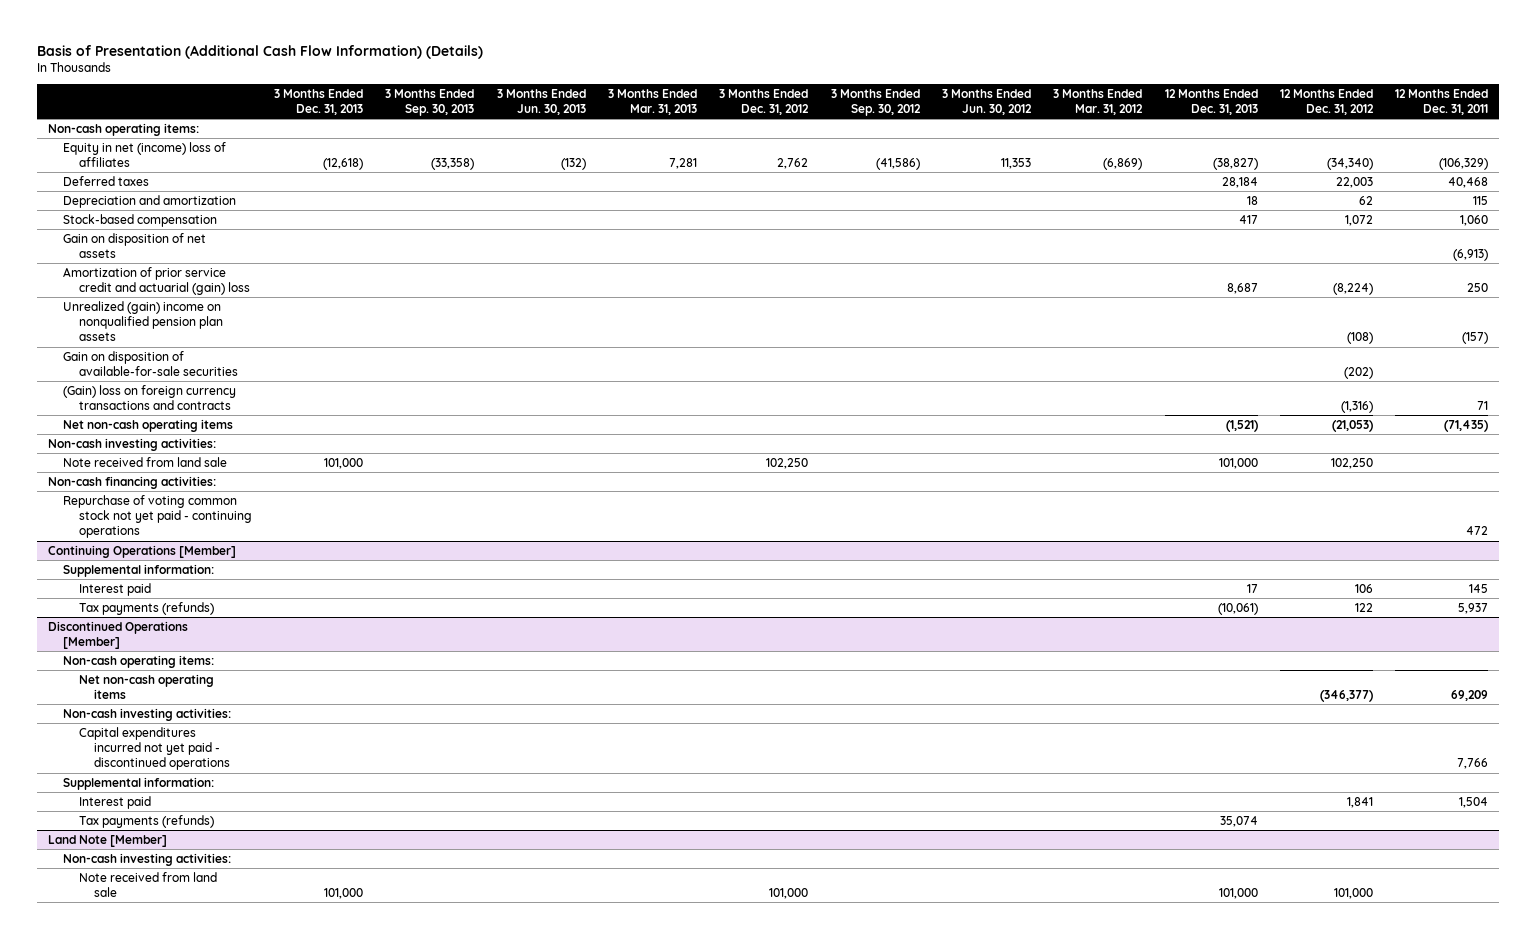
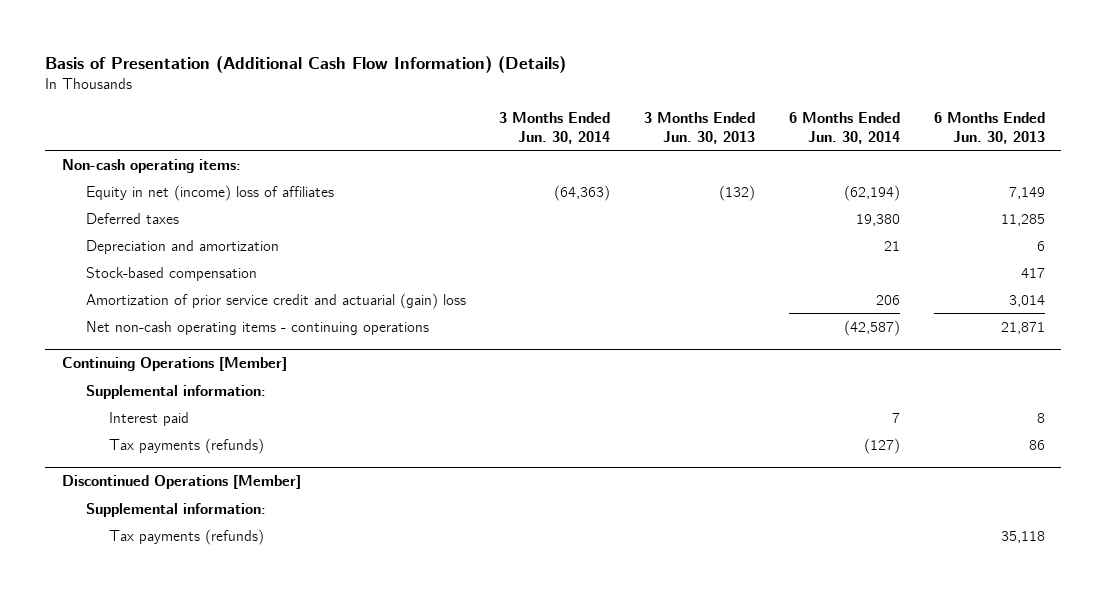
- | 3 Months Ended Dec. 31, 2013 | 3 Months Ended Sep. 30, 2013 | 3 Months Ended Jun. 30, 2013 | 3 Months Ended Mar. 31, 2013 | 3 Months Ended Dec. 31, 2012 | 3 Months Ended Sep. 30, 2012 | 3 Months Ended Jun. 30, 2012 | 3 Months Ended Mar. 31, 2012 | 12 Months Ended Dec. 31, 2013 | 12 Months Ended Dec. 31, 2012 | 12 Months Ended Dec. 31, 2011
+ | 3 Months Ended Jun. 30, 2014 | 3 Months Ended Jun. 30, 2013 | 6 Months Ended Jun. 30, 2014 | 6 Months Ended Jun. 30, 2013
- Gain on disposition of net assets | | | | | | | | | | | (6,913)
- Unrealized (gain) income on nonqualified pension plan assets | | | | | | | | | | (108) | (157)
- Gain on disposition of available-for-sale securities | | | | | | | | | | (202) |
- (Gain) loss on foreign currency transactions and contracts | | | | | | | | | | (1,316) | 71
- Net non-cash operating items | | | | | | | | | (1,521) | (21,053) | (71,435)
- Non-cash investing activities:
- Note received from land sale | 101,000 | | | | 102,250 | | | | 101,000 | 102,250 |
- Non-cash financing activities:
- Repurchase of voting common stock not yet paid - continuing operations | | | | | | | | | | | 472
+ Net non-cash operating items - continuing operations | | | (42,587) | 21,871
@ Discontinued Operations [Member]
- Non-cash operating items:
- Net non-cash operating items | | | | | | | | | | (346,377) | 69,209
- Non-cash investing activities:
- Capital expenditures incurred not yet paid - discontinued operations | | | | | | | | | | | 7,766
- Interest paid | | | | | | | | | | 1,841 | 1,504
- Land Note [Member]
- Non-cash investing activities:
- Note received from land sale | 101,000 | | | | 101,000 | | | | 101,000 | 101,000 |

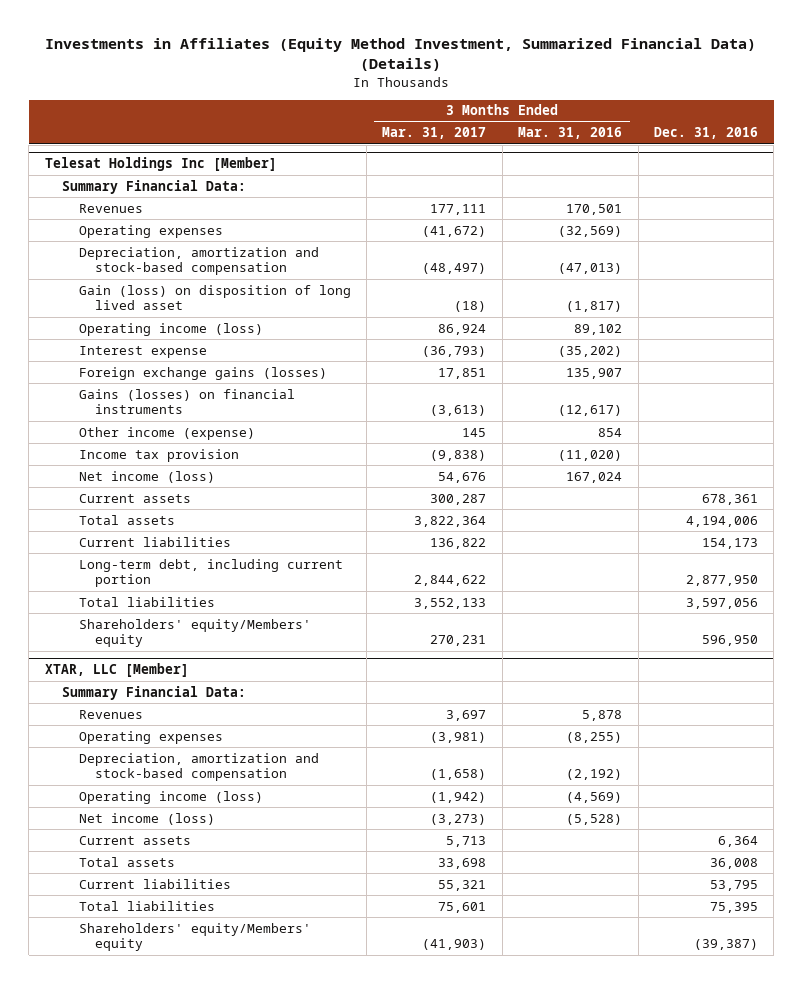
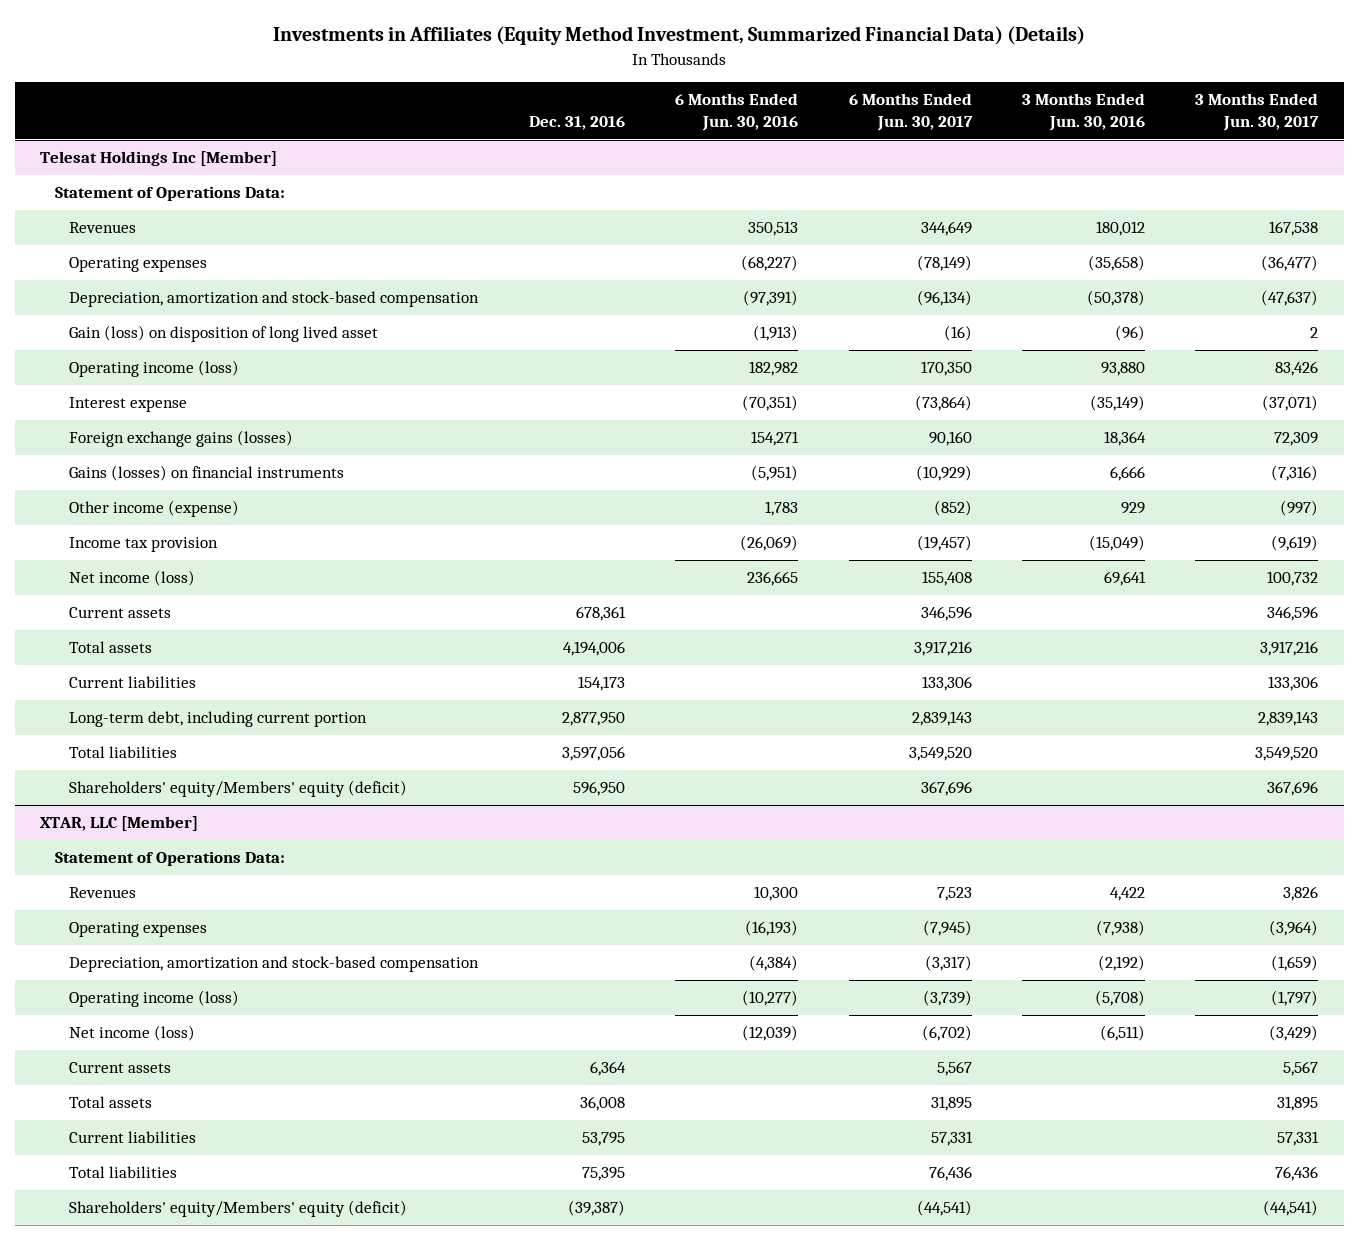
- | 3 Months Ended Mar. 31, 2017 | 3 Months Ended Mar. 31, 2016 | Dec. 31, 2016
+ | Dec. 31, 2016 | 6 Months Ended Jun. 30, 2016 | 6 Months Ended Jun. 30, 2017 | 3 Months Ended Jun. 30, 2016 | 3 Months Ended Jun. 30, 2017
@ Telesat Holdings Inc [Member]
- Summary Financial Data:
+ Statement of Operations Data:
- Shareholders' equity/Members' equity | 270,231 | | 596,950
+ Shareholders' equity/Members' equity (deficit) | 596,950 | | 367,696 | | 367,696
@ XTAR, LLC [Member]
- Summary Financial Data:
+ Statement of Operations Data:
- Shareholders' equity/Members' equity | (41,903) | | (39,387)
+ Shareholders' equity/Members' equity (deficit) | (39,387) | | (44,541) | | (44,541)

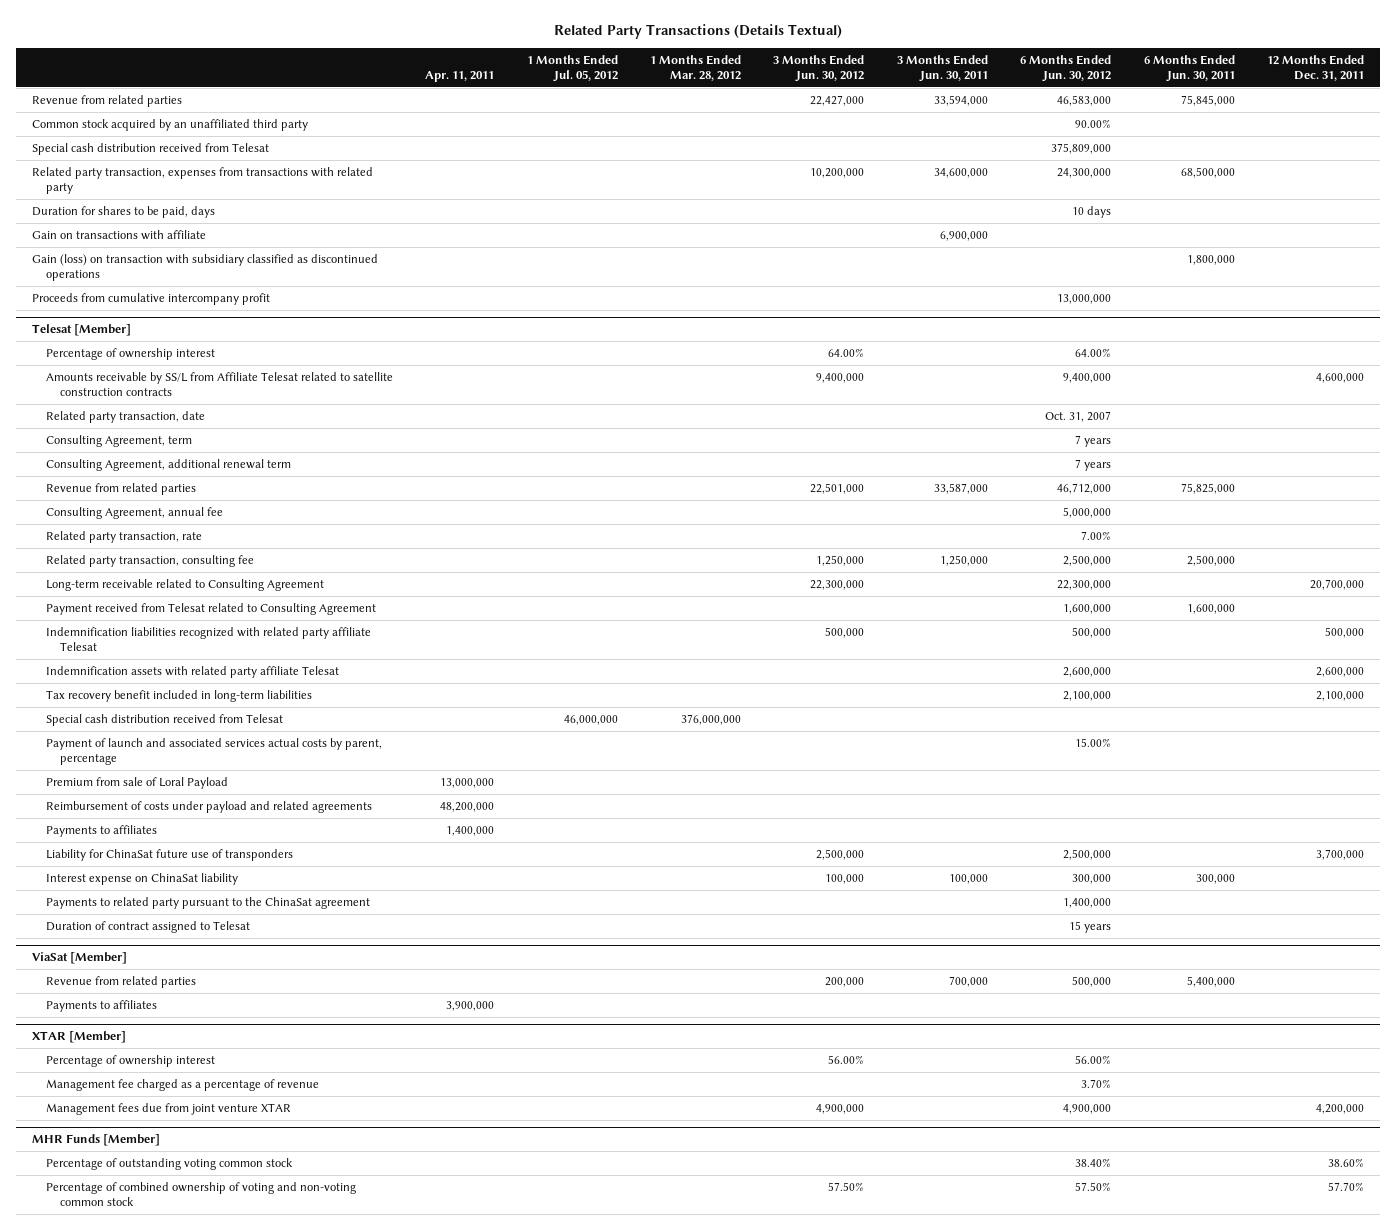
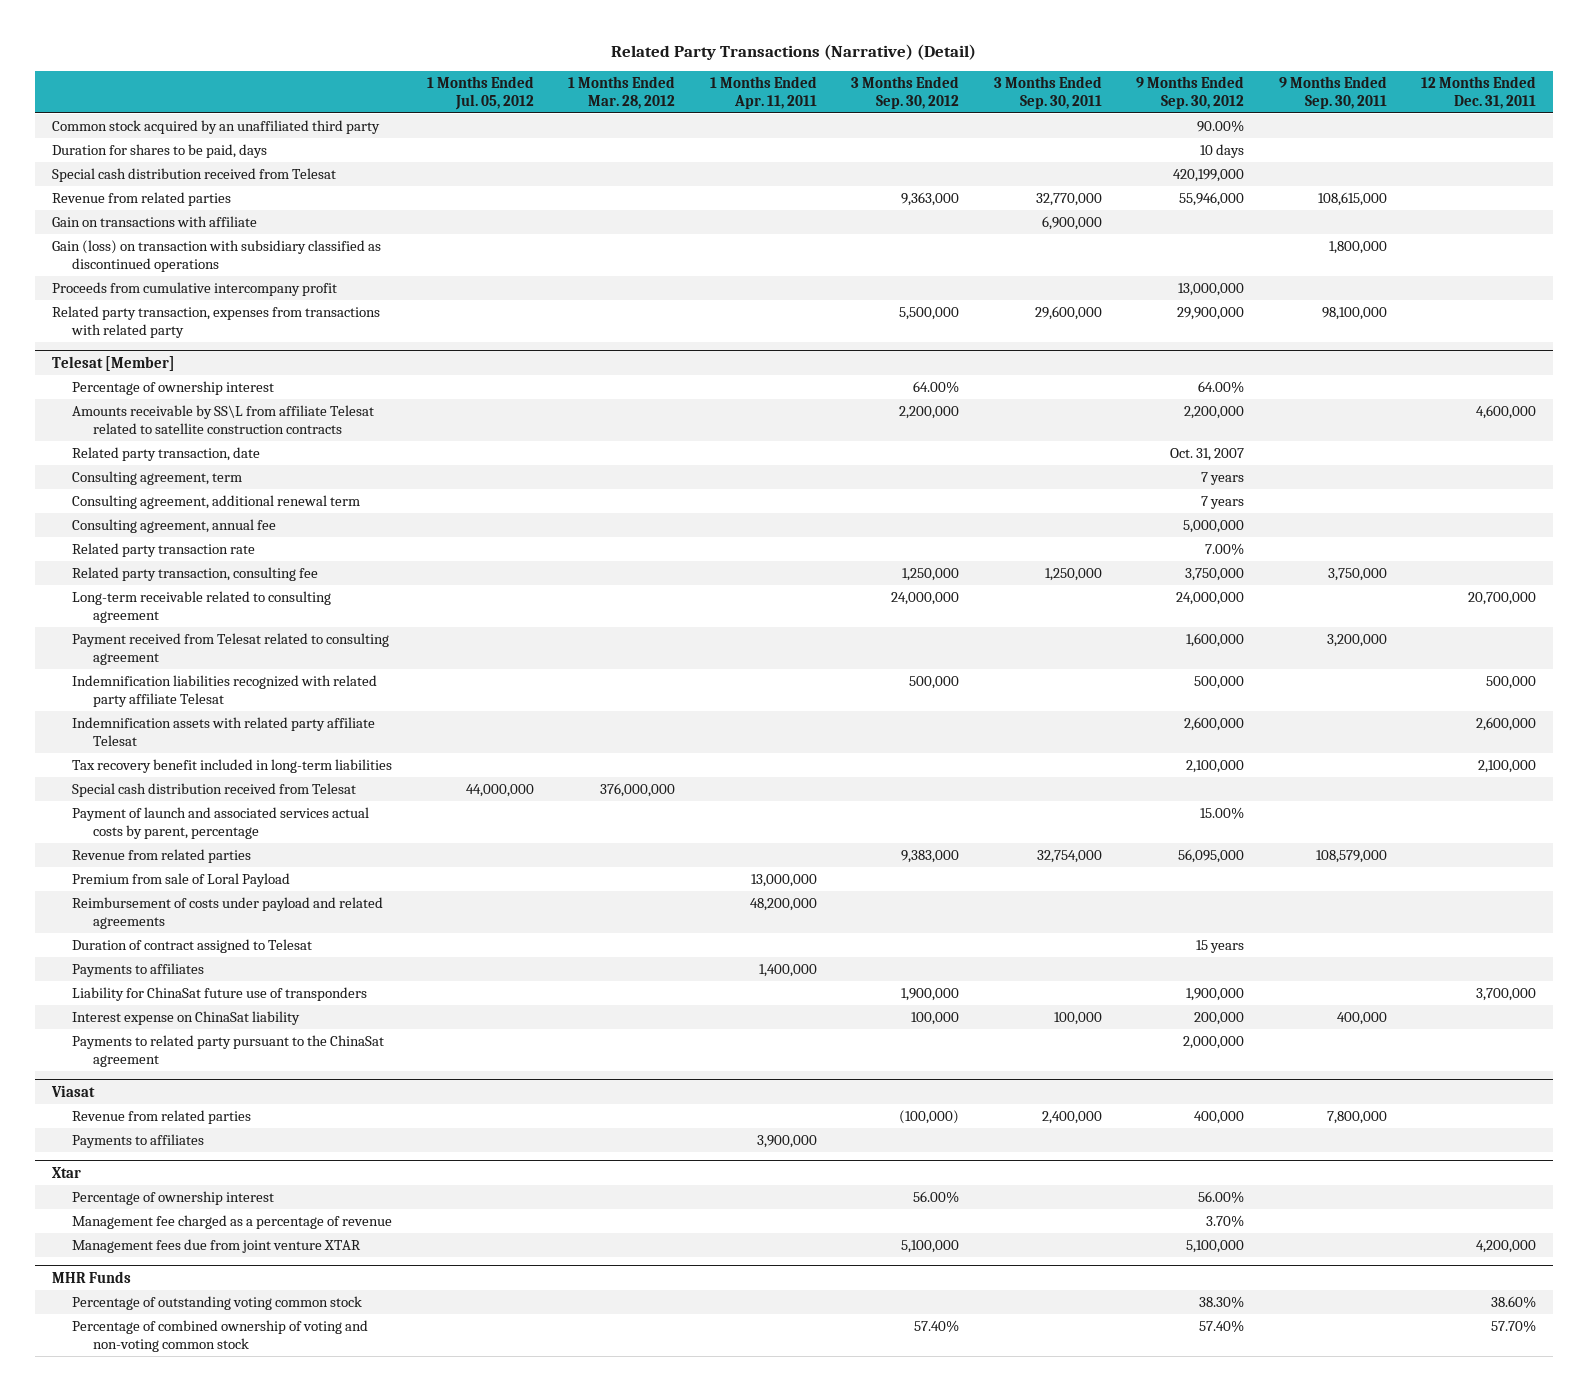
- Related Party Transactions (Details Textual)
+ Related Party Transactions (Narrative) (Detail)
- | Apr. 11, 2011 | 1 Months Ended Jul. 05, 2012 | 1 Months Ended Mar. 28, 2012 | 3 Months Ended Jun. 30, 2012 | 3 Months Ended Jun. 30, 2011 | 6 Months Ended Jun. 30, 2012 | 6 Months Ended Jun. 30, 2011 | 12 Months Ended Dec. 31, 2011
+ | 1 Months Ended Jul. 05, 2012 | 1 Months Ended Mar. 28, 2012 | 1 Months Ended Apr. 11, 2011 | 3 Months Ended Sep. 30, 2012 | 3 Months Ended Sep. 30, 2011 | 9 Months Ended Sep. 30, 2012 | 9 Months Ended Sep. 30, 2011 | 12 Months Ended Dec. 31, 2011
moved down: Special cash distribution received from Telesat | | | | | | 420,199,000 | |
moved down: Revenue from related parties | | | | 9,363,000 | 32,770,000 | 55,946,000 | 108,615,000 |
moved down: Related party transaction, expenses from transactions with related party | | | | 5,500,000 | 29,600,000 | 29,900,000 | 98,100,000 |
@ Telesat [Member]
- Amounts receivable by SS/L from Affiliate Telesat related to satellite construction contracts | | | | 9,400,000 | | 9,400,000 | | 4,600,000
+ Amounts receivable by SS\L from affiliate Telesat related to satellite construction contracts | | | | 2,200,000 | | 2,200,000 | | 4,600,000
- Consulting Agreement, term | | | | | | 7 years | |
- Consulting Agreement, additional renewal term | | | | | | 7 years | |
- Consulting Agreement, annual fee | | | | | | 5,000,000 | |
- Related party transaction, rate | | | | | | 7.00% | |
+ Consulting agreement, term | | | | | | 7 years | |
+ Consulting agreement, additional renewal term | | | | | | 7 years | |
+ Consulting agreement, annual fee | | | | | | 5,000,000 | |
+ Related party transaction rate | | | | | | 7.00% | |
- Long-term receivable related to Consulting Agreement | | | | 22,300,000 | | 22,300,000 | | 20,700,000
- Payment received from Telesat related to Consulting Agreement | | | | | | 1,600,000 | 1,600,000 |
+ Long-term receivable related to consulting agreement | | | | 24,000,000 | | 24,000,000 | | 20,700,000
+ Payment received from Telesat related to consulting agreement | | | | | | 1,600,000 | 3,200,000 |
- Special cash distribution received from Telesat | | 46,000,000 | 376,000,000 | | | | |
+ Special cash distribution received from Telesat | 44,000,000 | 376,000,000 | | | | | |
moved down: Revenue from related parties | | | | 9,383,000 | 32,754,000 | 56,095,000 | 108,579,000 |
moved up: Duration of contract assigned to Telesat | | | | | | 15 years | |
- ViaSat [Member]
+ Viasat
- XTAR [Member]
+ Xtar
- MHR Funds [Member]
+ MHR Funds

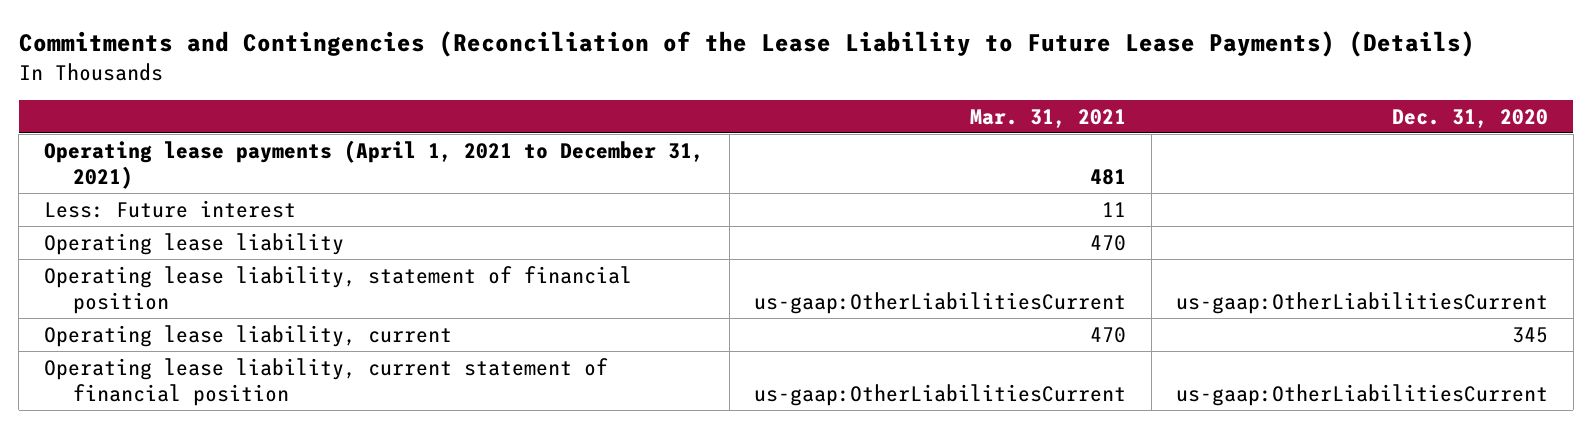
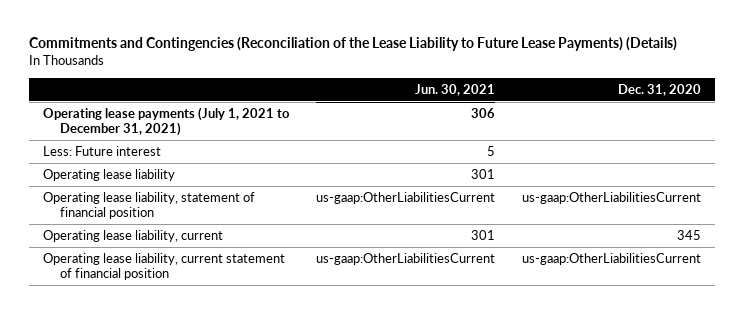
- | Mar. 31, 2021 | Dec. 31, 2020
+ | Jun. 30, 2021 | Dec. 31, 2020
- Operating lease payments (April 1, 2021 to December 31, 2021) | 481 |
+ Operating lease payments (July 1, 2021 to December 31, 2021) | 306 |

